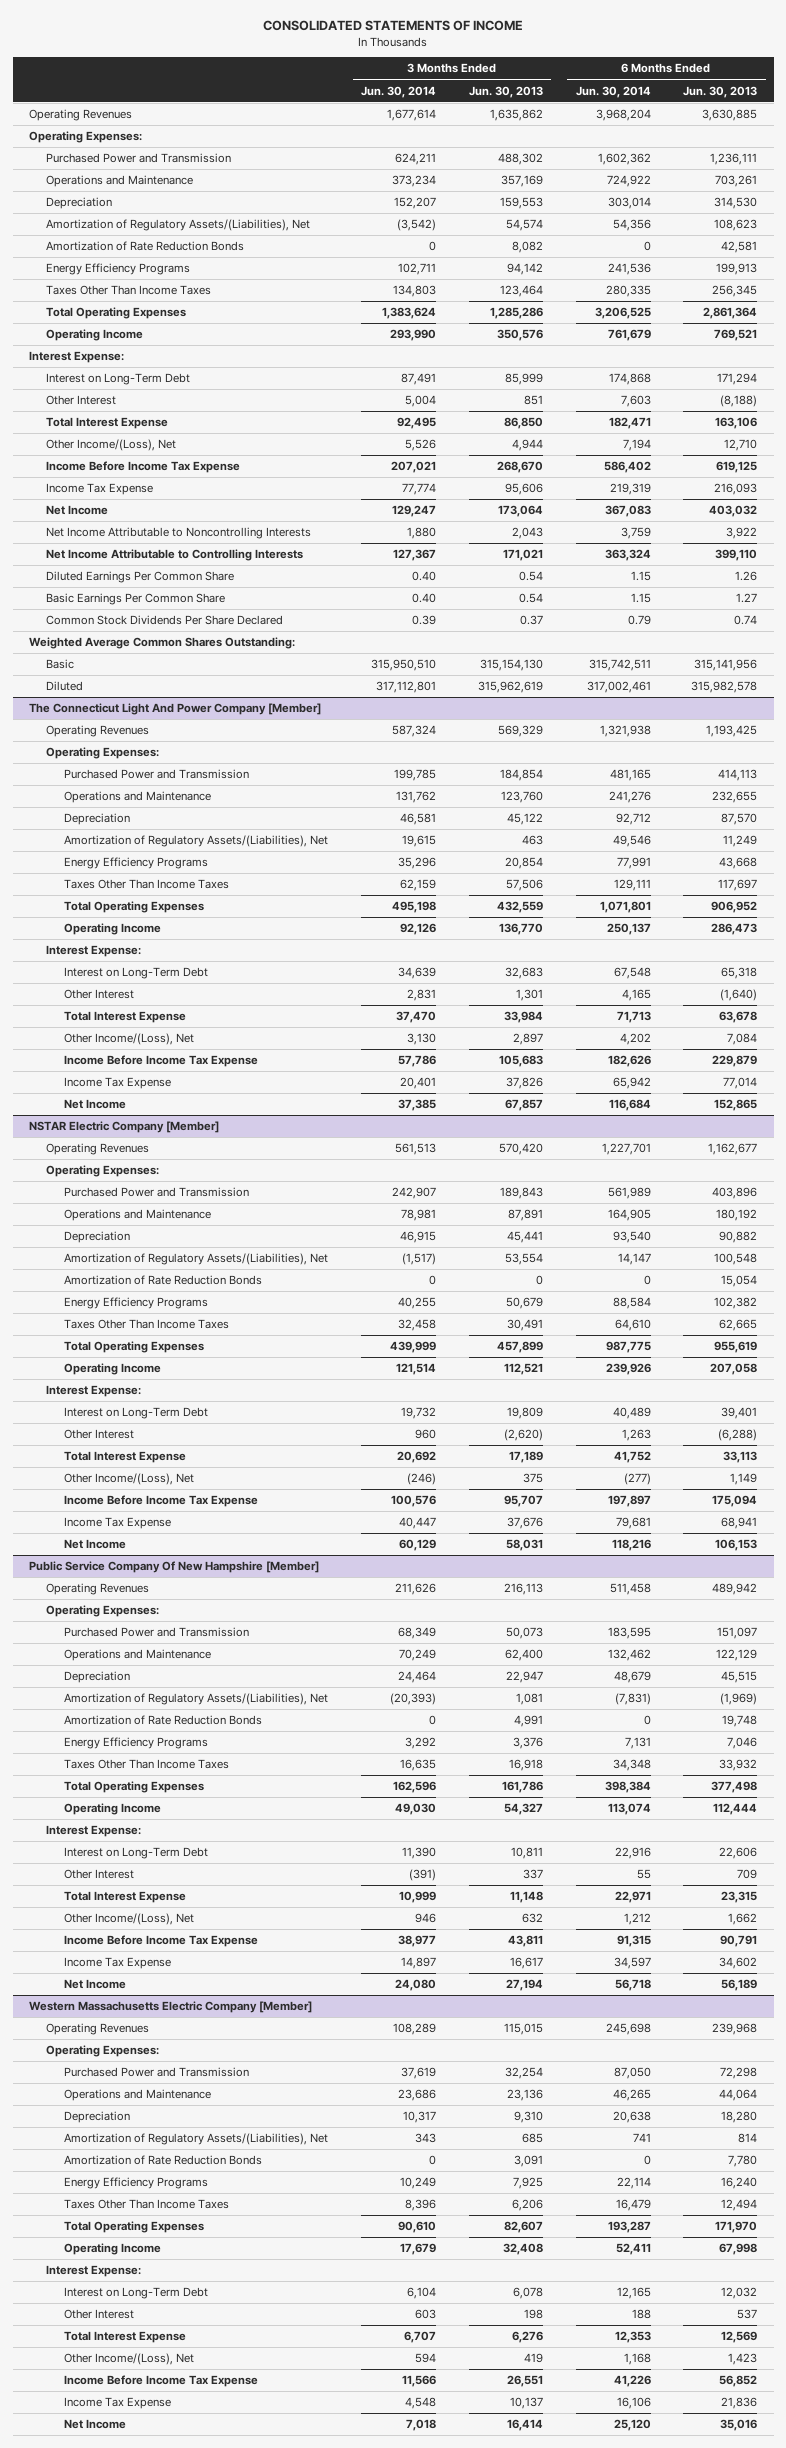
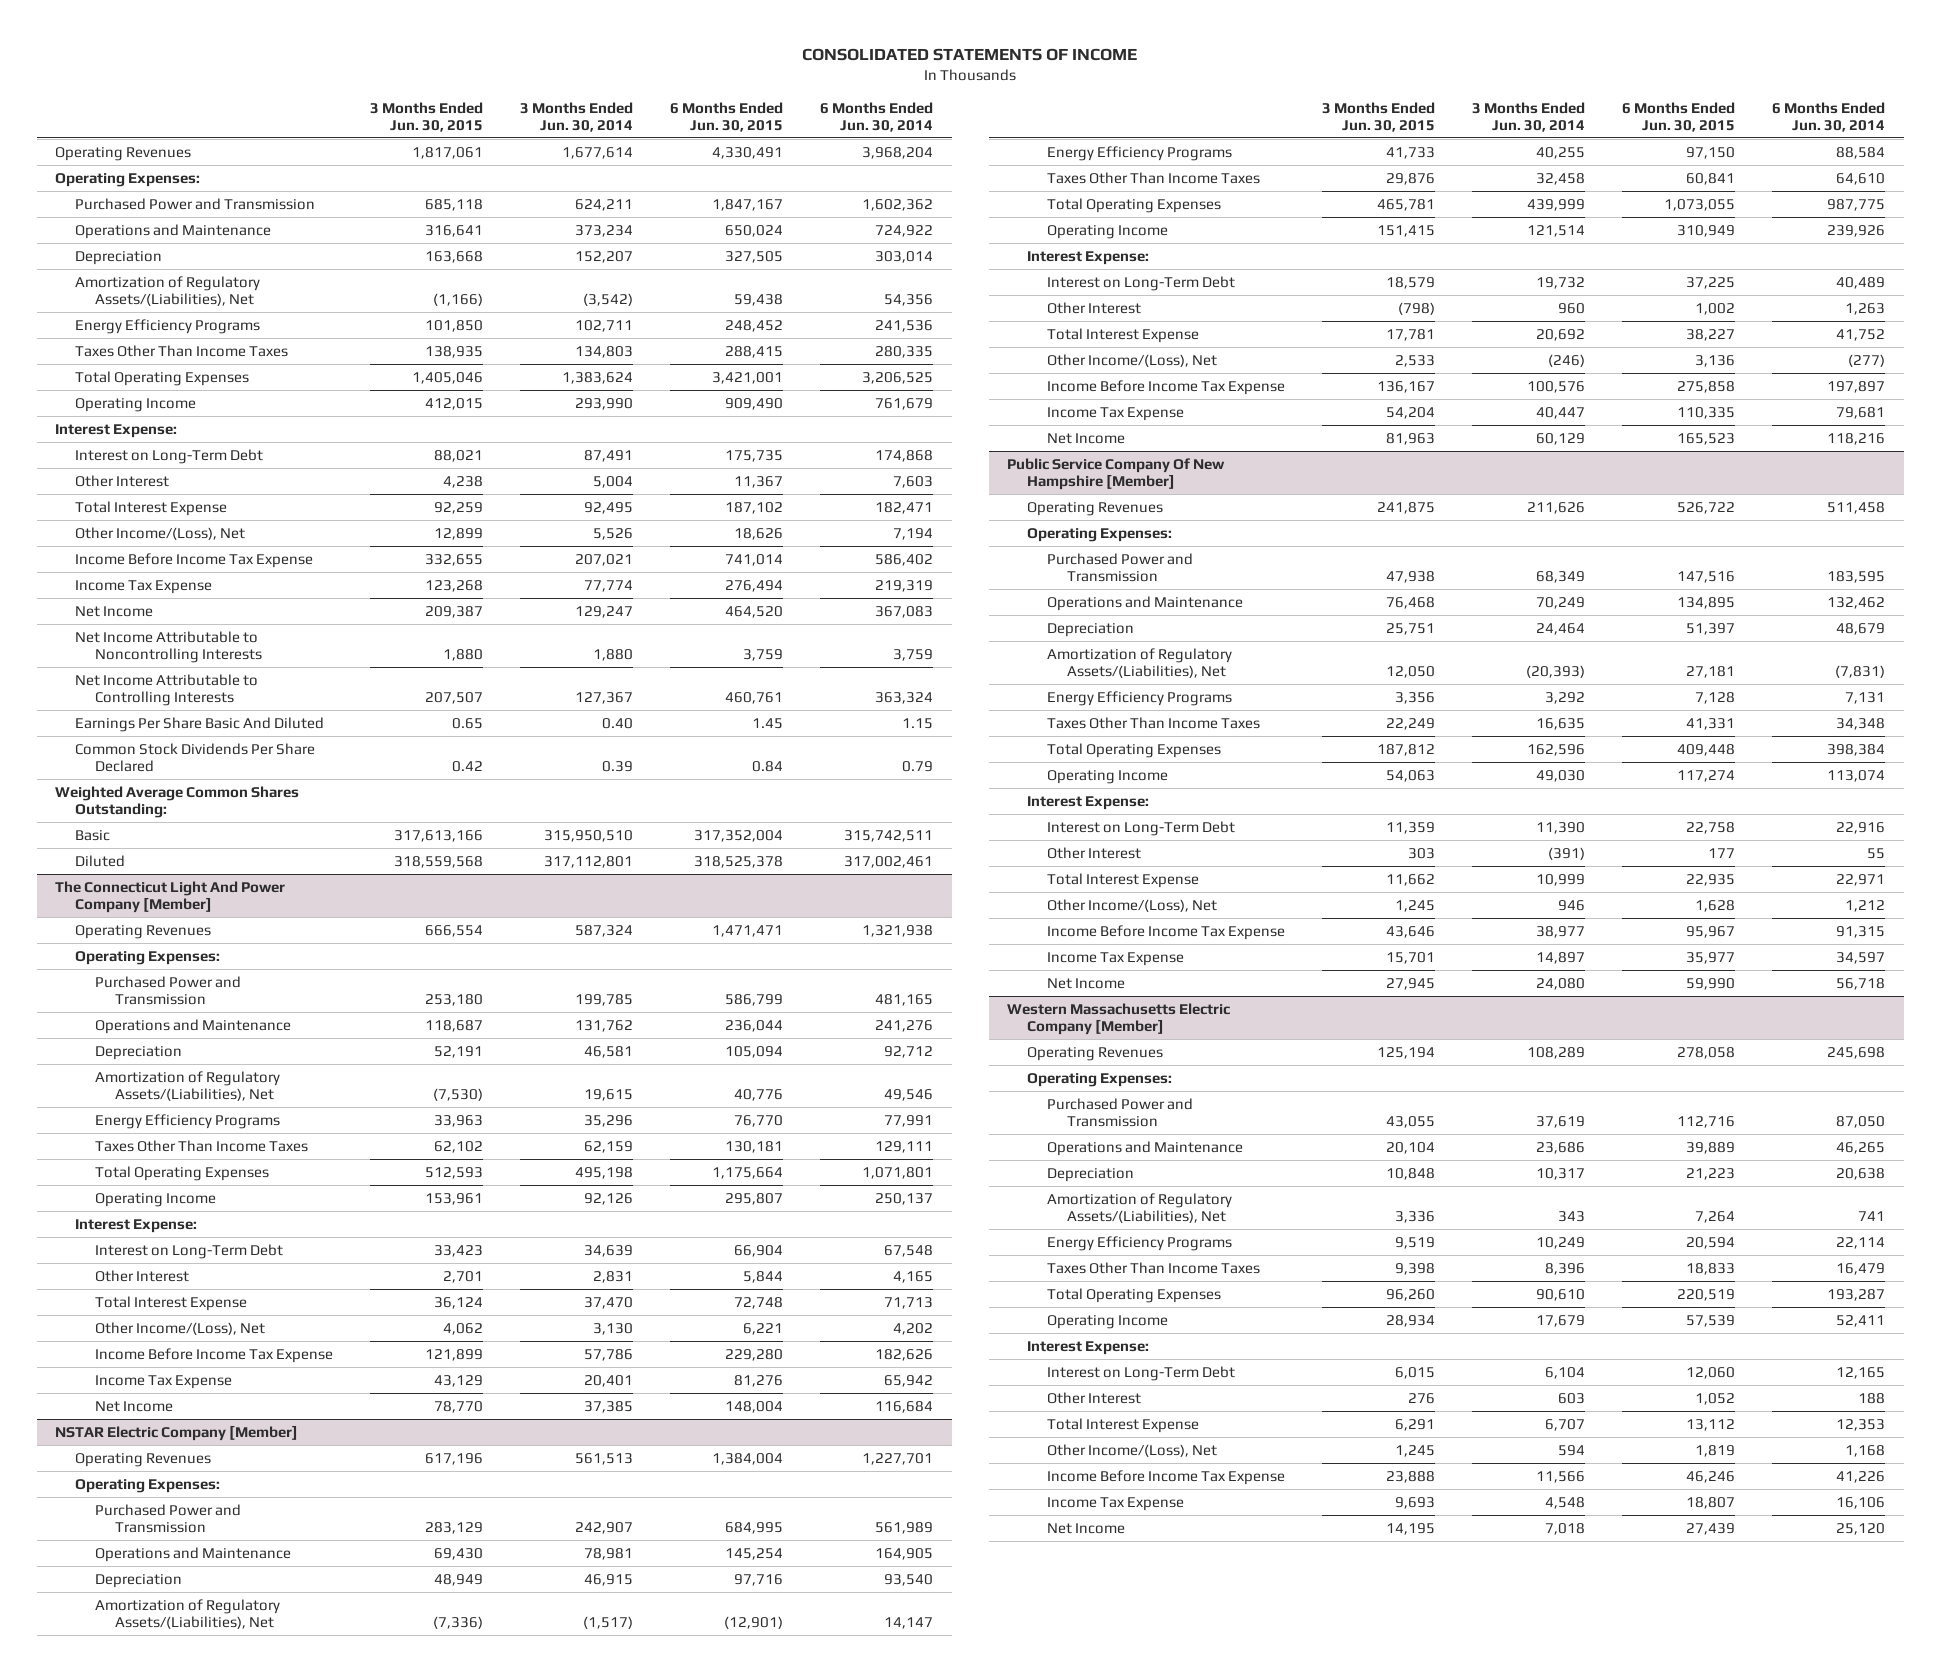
- | 3 Months Ended Jun. 30, 2014 | 3 Months Ended Jun. 30, 2013 | 6 Months Ended Jun. 30, 2014 | 6 Months Ended Jun. 30, 2013
+ | 3 Months Ended Jun. 30, 2015 | 3 Months Ended Jun. 30, 2014 | 6 Months Ended Jun. 30, 2015 | 6 Months Ended Jun. 30, 2014
- Amortization of Rate Reduction Bonds | 0 | 8,082 | 0 | 42,581
- Diluted Earnings Per Common Share | 0.40 | 0.54 | 1.15 | 1.26
- Basic Earnings Per Common Share | 0.40 | 0.54 | 1.15 | 1.27
+ Earnings Per Share Basic And Diluted | 0.65 | 0.40 | 1.45 | 1.15
@ NSTAR Electric Company [Member]
- Amortization of Rate Reduction Bonds | 0 | 0 | 0 | 15,054
@ Public Service Company Of New Hampshire [Member]
- Amortization of Rate Reduction Bonds | 0 | 4,991 | 0 | 19,748
@ Western Massachusetts Electric Company [Member]
- Amortization of Rate Reduction Bonds | 0 | 3,091 | 0 | 7,780

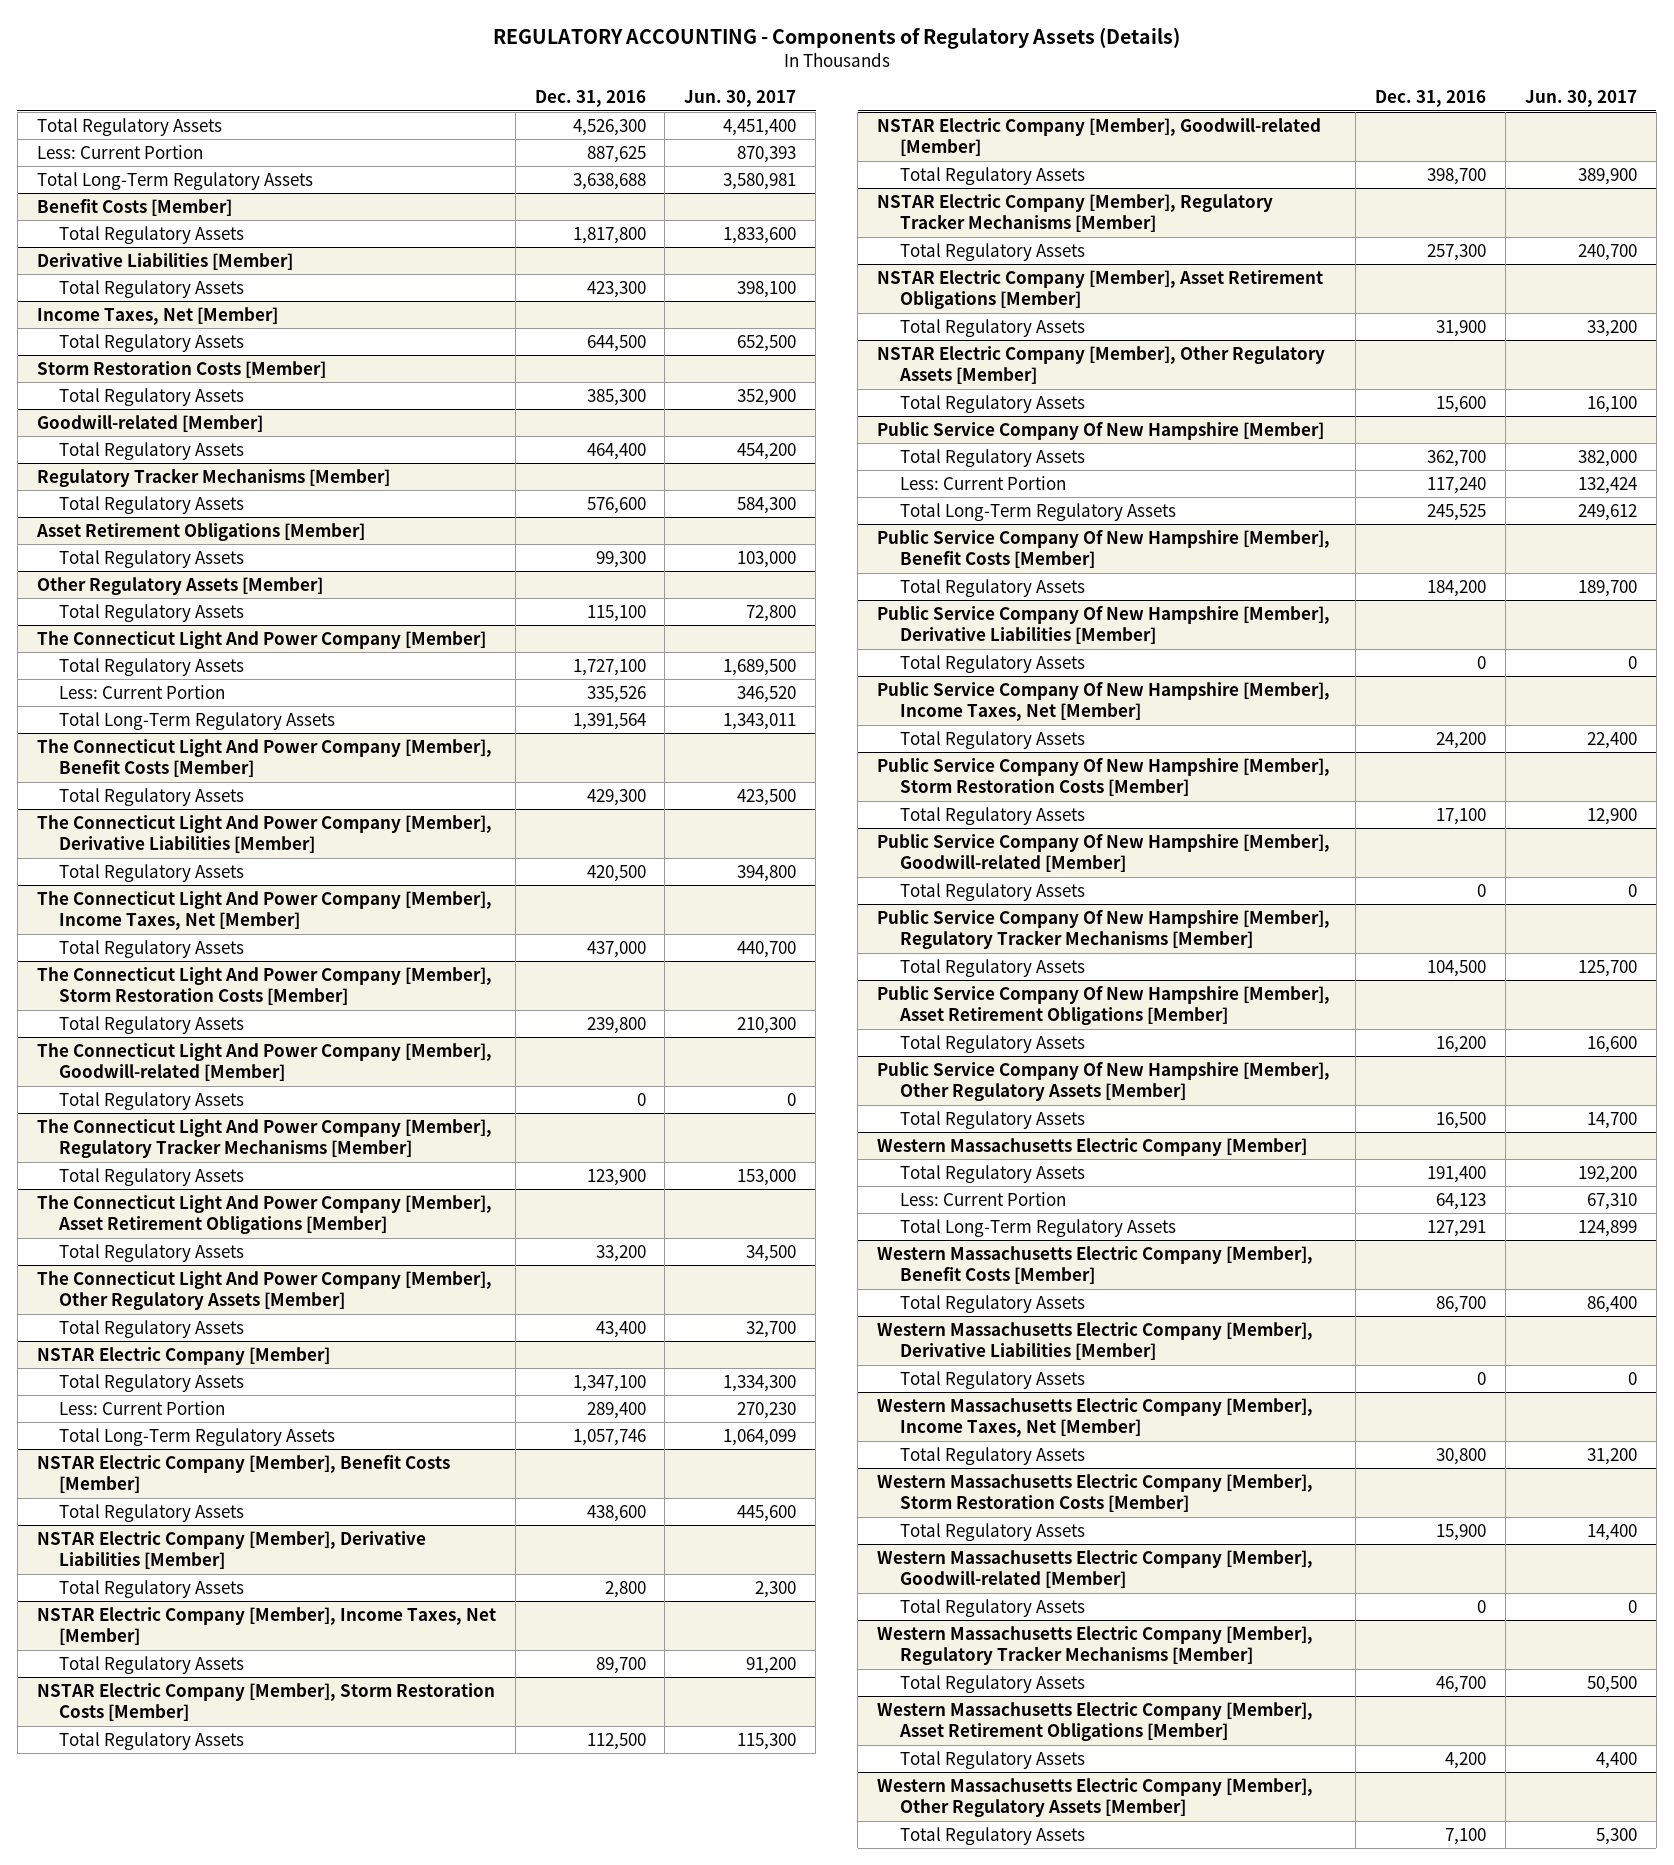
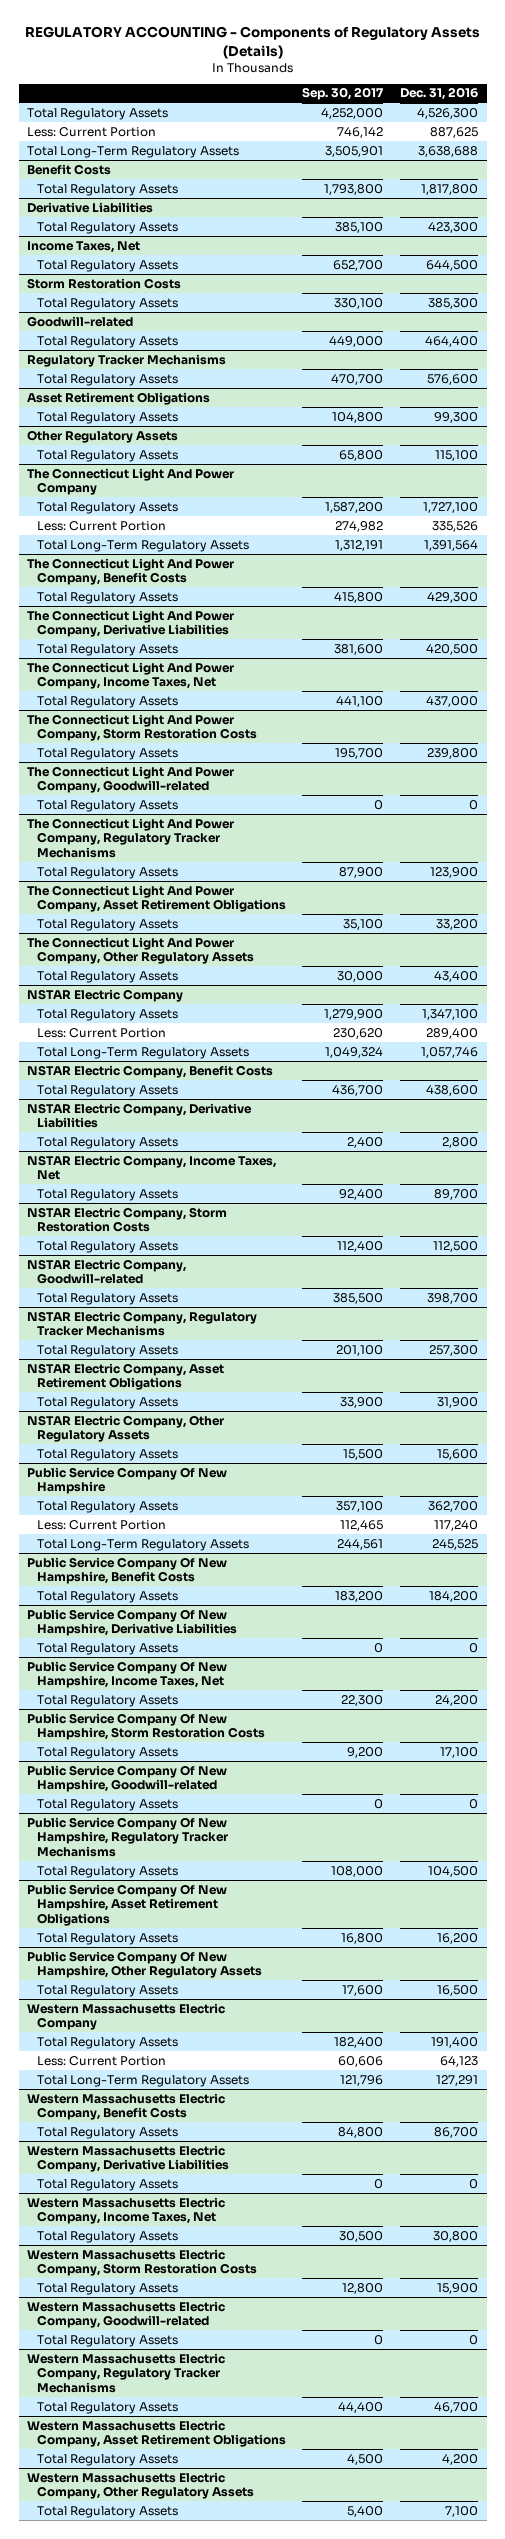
- | Dec. 31, 2016 | Jun. 30, 2017
+ | Sep. 30, 2017 | Dec. 31, 2016
- Benefit Costs [Member]
+ Benefit Costs
- Derivative Liabilities [Member]
+ Derivative Liabilities
- Income Taxes, Net [Member]
+ Income Taxes, Net
- Storm Restoration Costs [Member]
+ Storm Restoration Costs
- Goodwill-related [Member]
+ Goodwill-related
- Regulatory Tracker Mechanisms [Member]
+ Regulatory Tracker Mechanisms
- Asset Retirement Obligations [Member]
+ Asset Retirement Obligations
- Other Regulatory Assets [Member]
+ Other Regulatory Assets
- The Connecticut Light And Power Company [Member]
+ The Connecticut Light And Power Company
- The Connecticut Light And Power Company [Member], Benefit Costs [Member]
+ The Connecticut Light And Power Company, Benefit Costs
- The Connecticut Light And Power Company [Member], Derivative Liabilities [Member]
+ The Connecticut Light And Power Company, Derivative Liabilities
- The Connecticut Light And Power Company [Member], Income Taxes, Net [Member]
+ The Connecticut Light And Power Company, Income Taxes, Net
- The Connecticut Light And Power Company [Member], Storm Restoration Costs [Member]
+ The Connecticut Light And Power Company, Storm Restoration Costs
- The Connecticut Light And Power Company [Member], Goodwill-related [Member]
+ The Connecticut Light And Power Company, Goodwill-related
- The Connecticut Light And Power Company [Member], Regulatory Tracker Mechanisms [Member]
+ The Connecticut Light And Power Company, Regulatory Tracker Mechanisms
- The Connecticut Light And Power Company [Member], Asset Retirement Obligations [Member]
+ The Connecticut Light And Power Company, Asset Retirement Obligations
- The Connecticut Light And Power Company [Member], Other Regulatory Assets [Member]
+ The Connecticut Light And Power Company, Other Regulatory Assets
- NSTAR Electric Company [Member]
+ NSTAR Electric Company
- NSTAR Electric Company [Member], Benefit Costs [Member]
+ NSTAR Electric Company, Benefit Costs
- NSTAR Electric Company [Member], Derivative Liabilities [Member]
+ NSTAR Electric Company, Derivative Liabilities
- NSTAR Electric Company [Member], Income Taxes, Net [Member]
+ NSTAR Electric Company, Income Taxes, Net
- NSTAR Electric Company [Member], Storm Restoration Costs [Member]
+ NSTAR Electric Company, Storm Restoration Costs
- NSTAR Electric Company [Member], Goodwill-related [Member]
+ NSTAR Electric Company, Goodwill-related
- NSTAR Electric Company [Member], Regulatory Tracker Mechanisms [Member]
+ NSTAR Electric Company, Regulatory Tracker Mechanisms
- NSTAR Electric Company [Member], Asset Retirement Obligations [Member]
+ NSTAR Electric Company, Asset Retirement Obligations
- NSTAR Electric Company [Member], Other Regulatory Assets [Member]
+ NSTAR Electric Company, Other Regulatory Assets
- Public Service Company Of New Hampshire [Member]
+ Public Service Company Of New Hampshire
- Public Service Company Of New Hampshire [Member], Benefit Costs [Member]
+ Public Service Company Of New Hampshire, Benefit Costs
- Public Service Company Of New Hampshire [Member], Derivative Liabilities [Member]
+ Public Service Company Of New Hampshire, Derivative Liabilities
- Public Service Company Of New Hampshire [Member], Income Taxes, Net [Member]
+ Public Service Company Of New Hampshire, Income Taxes, Net
- Public Service Company Of New Hampshire [Member], Storm Restoration Costs [Member]
+ Public Service Company Of New Hampshire, Storm Restoration Costs
- Public Service Company Of New Hampshire [Member], Goodwill-related [Member]
+ Public Service Company Of New Hampshire, Goodwill-related
- Public Service Company Of New Hampshire [Member], Regulatory Tracker Mechanisms [Member]
+ Public Service Company Of New Hampshire, Regulatory Tracker Mechanisms
- Public Service Company Of New Hampshire [Member], Asset Retirement Obligations [Member]
+ Public Service Company Of New Hampshire, Asset Retirement Obligations
- Public Service Company Of New Hampshire [Member], Other Regulatory Assets [Member]
+ Public Service Company Of New Hampshire, Other Regulatory Assets
- Western Massachusetts Electric Company [Member]
+ Western Massachusetts Electric Company
- Western Massachusetts Electric Company [Member], Benefit Costs [Member]
+ Western Massachusetts Electric Company, Benefit Costs
- Western Massachusetts Electric Company [Member], Derivative Liabilities [Member]
+ Western Massachusetts Electric Company, Derivative Liabilities
- Western Massachusetts Electric Company [Member], Income Taxes, Net [Member]
+ Western Massachusetts Electric Company, Income Taxes, Net
- Western Massachusetts Electric Company [Member], Storm Restoration Costs [Member]
+ Western Massachusetts Electric Company, Storm Restoration Costs
- Western Massachusetts Electric Company [Member], Goodwill-related [Member]
+ Western Massachusetts Electric Company, Goodwill-related
- Western Massachusetts Electric Company [Member], Regulatory Tracker Mechanisms [Member]
+ Western Massachusetts Electric Company, Regulatory Tracker Mechanisms
- Western Massachusetts Electric Company [Member], Asset Retirement Obligations [Member]
+ Western Massachusetts Electric Company, Asset Retirement Obligations
- Western Massachusetts Electric Company [Member], Other Regulatory Assets [Member]
+ Western Massachusetts Electric Company, Other Regulatory Assets

